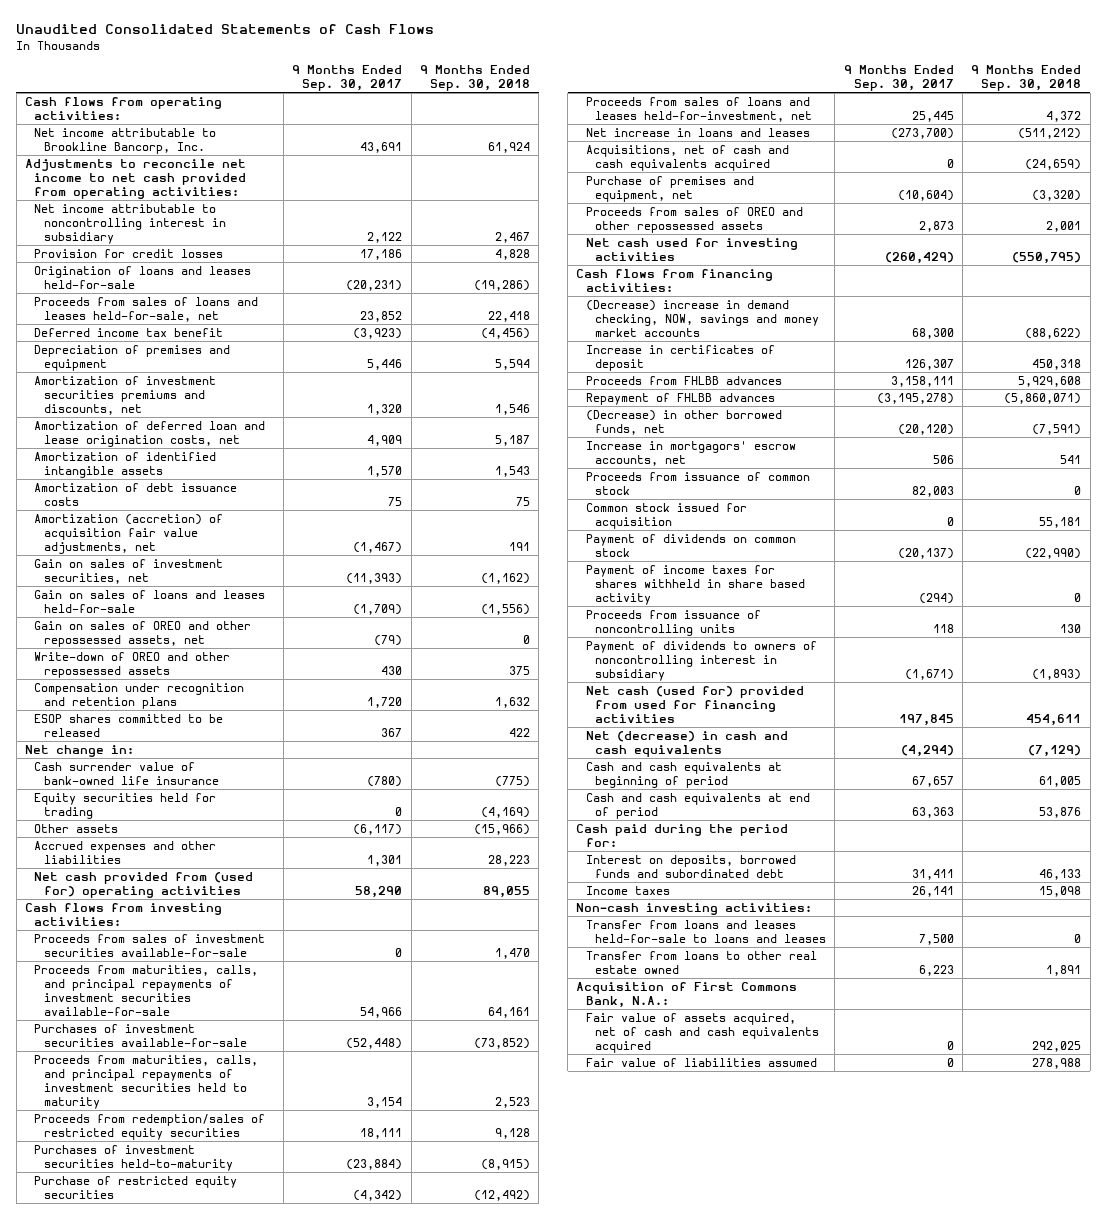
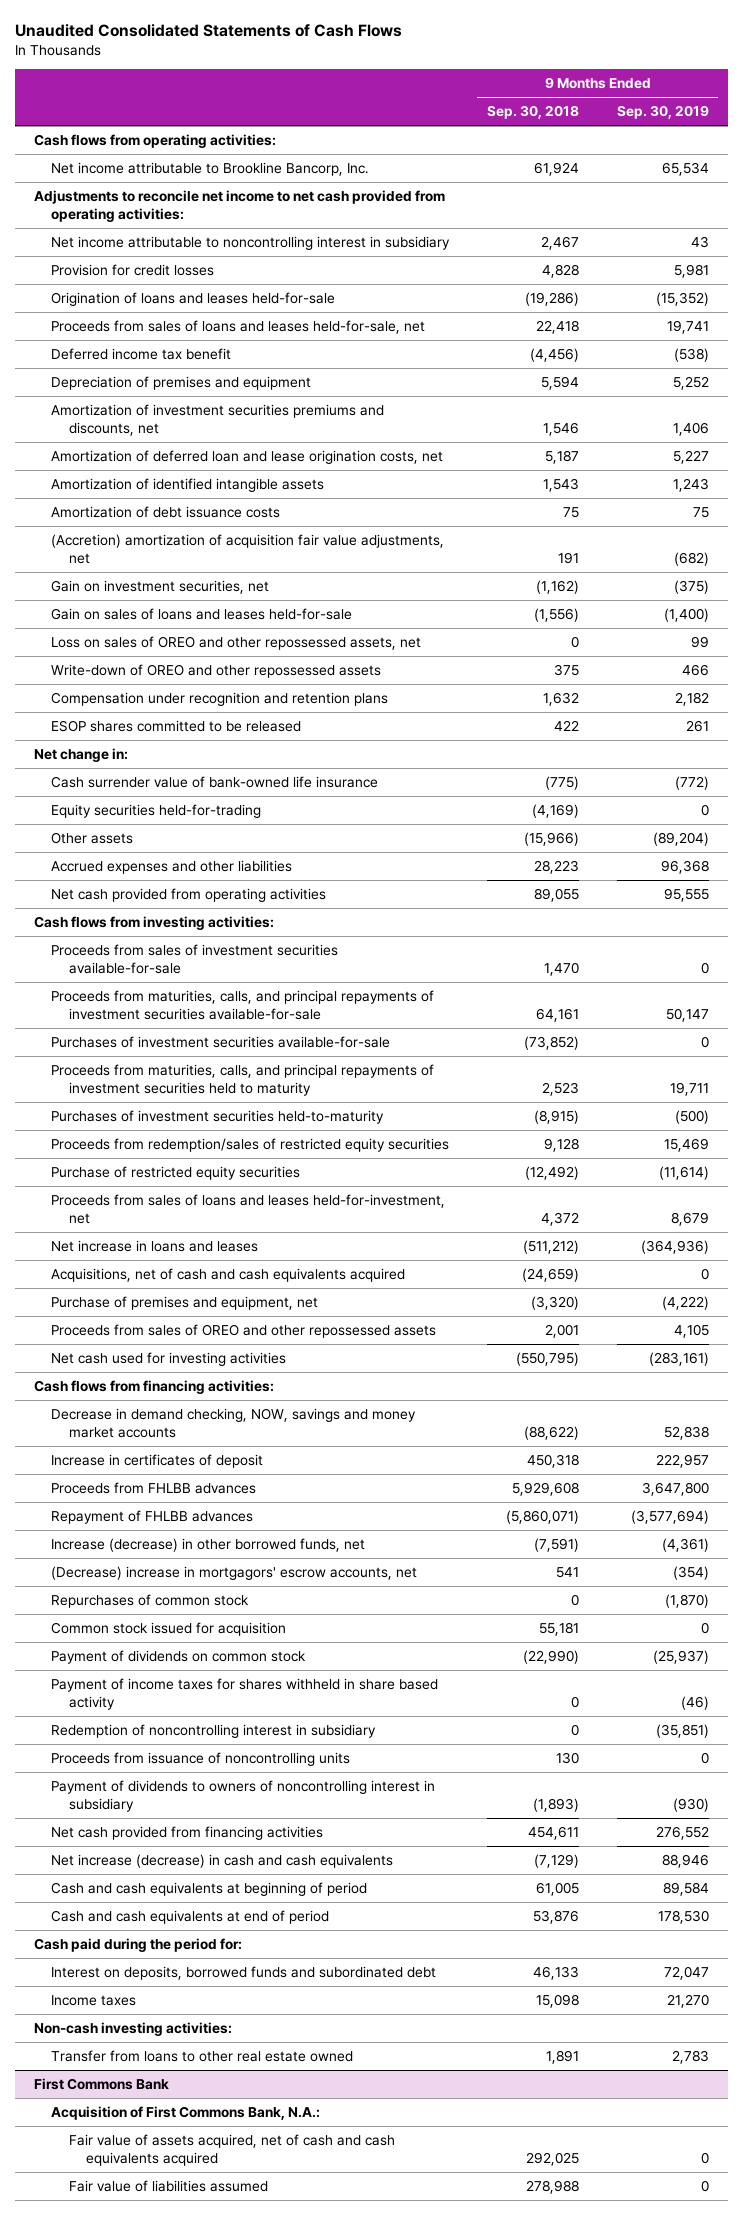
- | 9 Months Ended Sep. 30, 2017 | 9 Months Ended Sep. 30, 2018
+ | 9 Months Ended Sep. 30, 2018 | 9 Months Ended Sep. 30, 2019
- Amortization (accretion) of acquisition fair value adjustments, net | (1,467) | 191
- Gain on sales of investment securities, net | (11,393) | (1,162)
+ (Accretion) amortization of acquisition fair value adjustments, net | 191 | (682)
+ Gain on investment securities, net | (1,162) | (375)
- Gain on sales of OREO and other repossessed assets, net | (79) | 0
+ Loss on sales of OREO and other repossessed assets, net | 0 | 99
- Equity securities held for trading | 0 | (4,169)
+ Equity securities held-for-trading | (4,169) | 0
- Net cash provided from (used for) operating activities | 58,290 | 89,055
+ Net cash provided from operating activities | 89,055 | 95,555
moved down: Proceeds from redemption/sales of restricted equity securities | 9,128 | 15,469
- (Decrease) increase in demand checking, NOW, savings and money market accounts | 68,300 | (88,622)
+ Decrease in demand checking, NOW, savings and money market accounts | (88,622) | 52,838
- (Decrease) in other borrowed funds, net | (20,120) | (7,591)
- Increase in mortgagors' escrow accounts, net | 506 | 541
- Proceeds from issuance of common stock | 82,003 | 0
+ Increase (decrease) in other borrowed funds, net | (7,591) | (4,361)
+ (Decrease) increase in mortgagors' escrow accounts, net | 541 | (354)
+ Repurchases of common stock | 0 | (1,870)
+ Redemption of noncontrolling interest in subsidiary | 0 | (35,851)
- Net cash (used for) provided from used for financing activities | 197,845 | 454,611
- Net (decrease) in cash and cash equivalents | (4,294) | (7,129)
+ Net cash provided from financing activities | 454,611 | 276,552
+ Net increase (decrease) in cash and cash equivalents | (7,129) | 88,946
- Transfer from loans and leases held-for-sale to loans and leases | 7,500 | 0
+ First Commons Bank

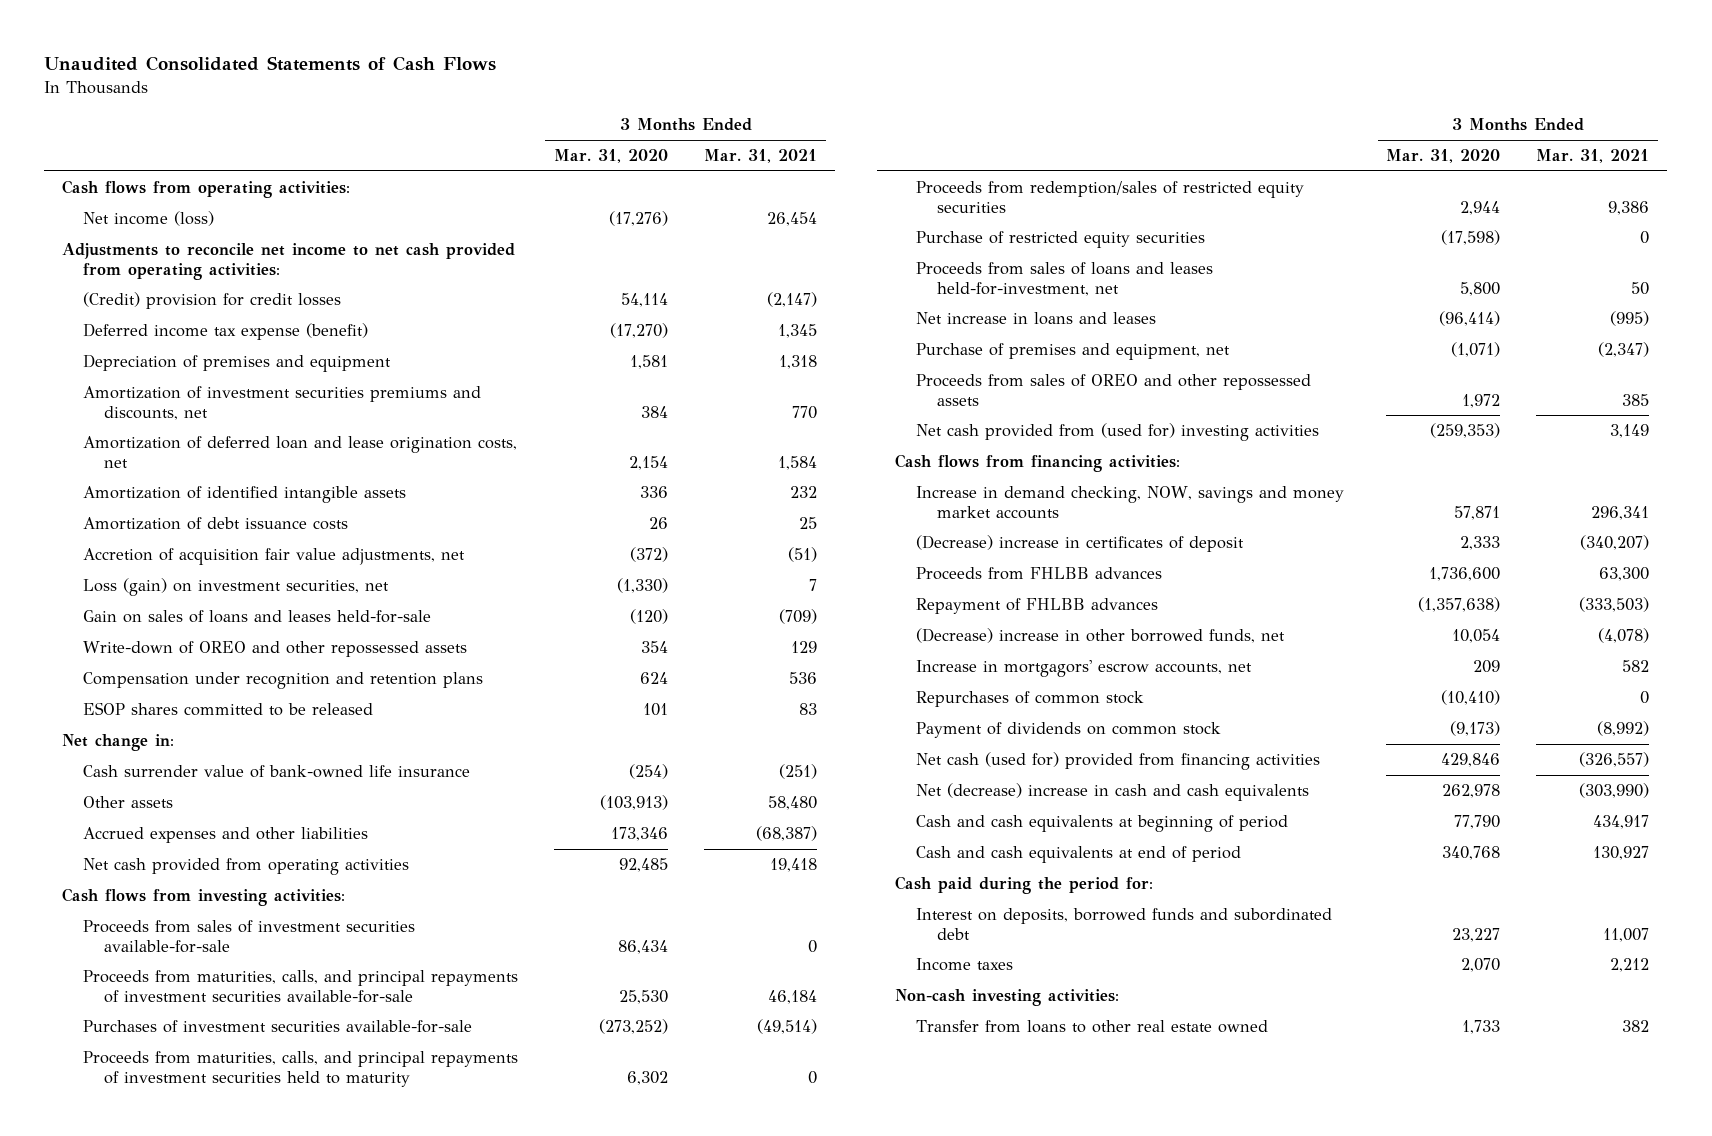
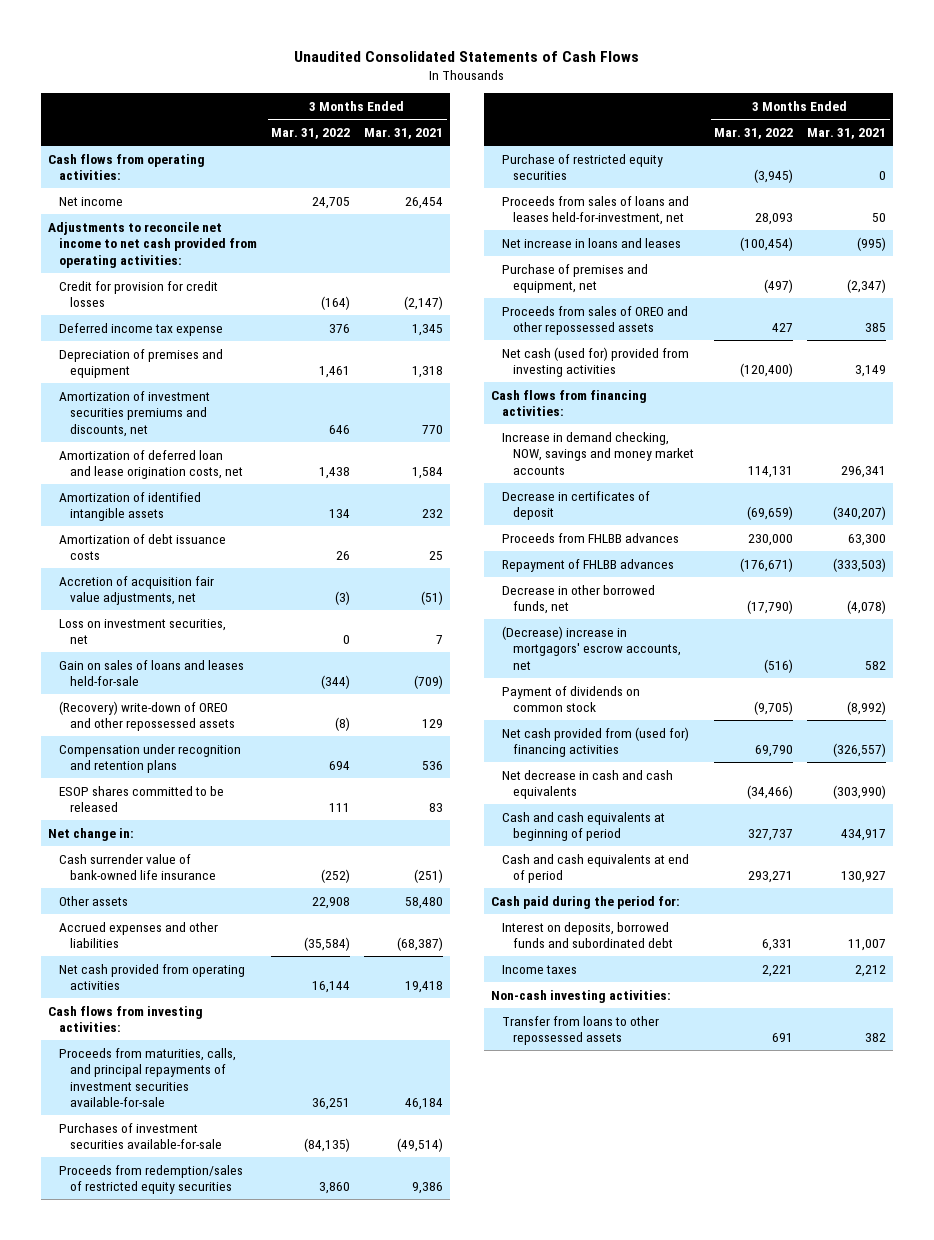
- | 3 Months Ended Mar. 31, 2020 | 3 Months Ended Mar. 31, 2021
+ | 3 Months Ended Mar. 31, 2022 | 3 Months Ended Mar. 31, 2021
- Net income (loss) | (17,276) | 26,454
+ Net income | 24,705 | 26,454
- (Credit) provision for credit losses | 54,114 | (2,147)
- Deferred income tax expense (benefit) | (17,270) | 1,345
+ Credit for provision for credit losses | (164) | (2,147)
+ Deferred income tax expense | 376 | 1,345
- Loss (gain) on investment securities, net | (1,330) | 7
+ Loss on investment securities, net | 0 | 7
- Write-down of OREO and other repossessed assets | 354 | 129
+ (Recovery) write-down of OREO and other repossessed assets | (8) | 129
- Proceeds from sales of investment securities available-for-sale | 86,434 | 0
- Proceeds from maturities, calls, and principal repayments of investment securities held to maturity | 6,302 | 0
- Net cash provided from (used for) investing activities | (259,353) | 3,149
+ Net cash (used for) provided from investing activities | (120,400) | 3,149
- (Decrease) increase in certificates of deposit | 2,333 | (340,207)
+ Decrease in certificates of deposit | (69,659) | (340,207)
- (Decrease) increase in other borrowed funds, net | 10,054 | (4,078)
- Increase in mortgagors' escrow accounts, net | 209 | 582
- Repurchases of common stock | (10,410) | 0
+ Decrease in other borrowed funds, net | (17,790) | (4,078)
+ (Decrease) increase in mortgagors' escrow accounts, net | (516) | 582
- Net cash (used for) provided from financing activities | 429,846 | (326,557)
- Net (decrease) increase in cash and cash equivalents | 262,978 | (303,990)
+ Net cash provided from (used for) financing activities | 69,790 | (326,557)
+ Net decrease in cash and cash equivalents | (34,466) | (303,990)
- Transfer from loans to other real estate owned | 1,733 | 382
+ Transfer from loans to other repossessed assets | 691 | 382

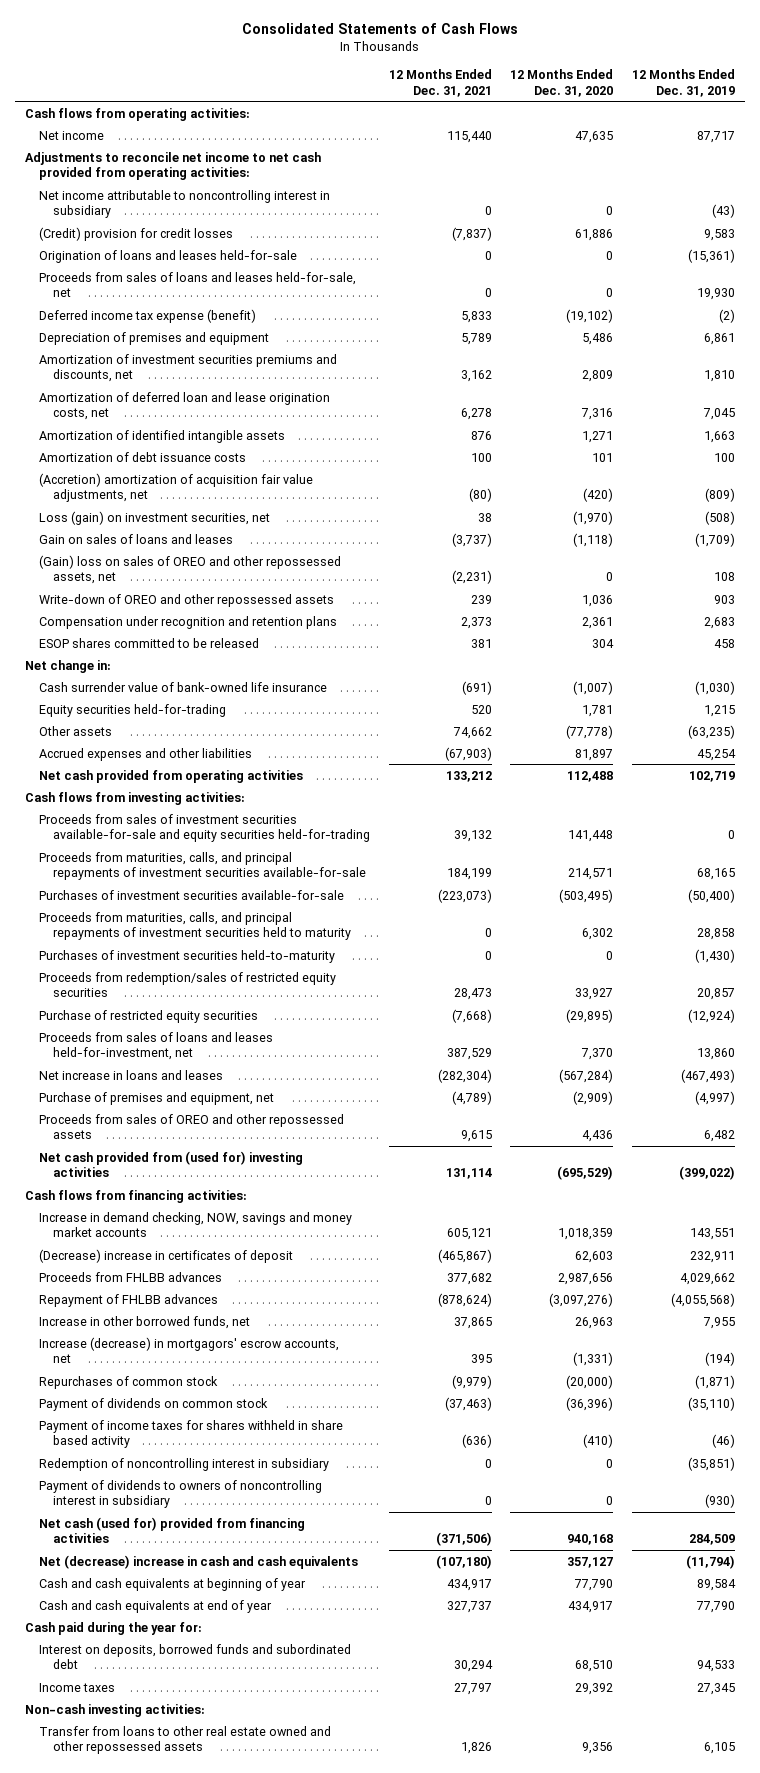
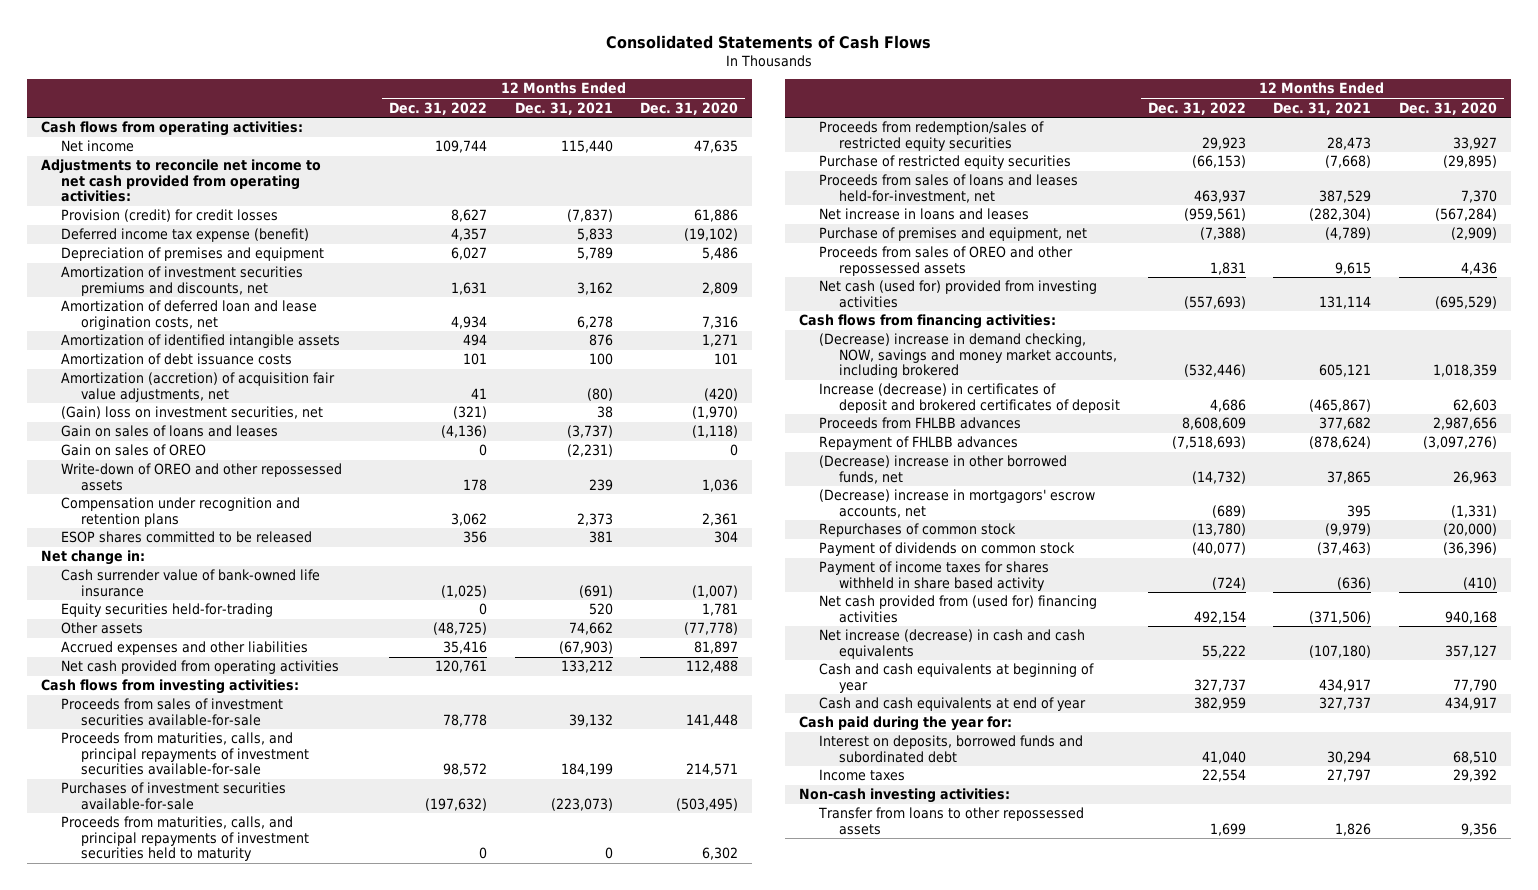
- | 12 Months Ended Dec. 31, 2021 | 12 Months Ended Dec. 31, 2020 | 12 Months Ended Dec. 31, 2019
+ | 12 Months Ended Dec. 31, 2022 | 12 Months Ended Dec. 31, 2021 | 12 Months Ended Dec. 31, 2020
- Net income attributable to noncontrolling interest in subsidiary | 0 | 0 | (43)
- (Credit) provision for credit losses | (7,837) | 61,886 | 9,583
- Origination of loans and leases held-for-sale | 0 | 0 | (15,361)
- Proceeds from sales of loans and leases held-for-sale, net | 0 | 0 | 19,930
+ Provision (credit) for credit losses | 8,627 | (7,837) | 61,886
- (Accretion) amortization of acquisition fair value adjustments, net | (80) | (420) | (809)
- Loss (gain) on investment securities, net | 38 | (1,970) | (508)
+ Amortization (accretion) of acquisition fair value adjustments, net | 41 | (80) | (420)
+ (Gain) loss on investment securities, net | (321) | 38 | (1,970)
- (Gain) loss on sales of OREO and other repossessed assets, net | (2,231) | 0 | 108
+ Gain on sales of OREO | 0 | (2,231) | 0
- Proceeds from sales of investment securities available-for-sale and equity securities held-for-trading | 39,132 | 141,448 | 0
+ Proceeds from sales of investment securities available-for-sale | 78,778 | 39,132 | 141,448
- Purchases of investment securities held-to-maturity | 0 | 0 | (1,430)
- Net cash provided from (used for) investing activities | 131,114 | (695,529) | (399,022)
+ Net cash (used for) provided from investing activities | (557,693) | 131,114 | (695,529)
- Increase in demand checking, NOW, savings and money market accounts | 605,121 | 1,018,359 | 143,551
- (Decrease) increase in certificates of deposit | (465,867) | 62,603 | 232,911
+ (Decrease) increase in demand checking, NOW, savings and money market accounts, including brokered | (532,446) | 605,121 | 1,018,359
+ Increase (decrease) in certificates of deposit and brokered certificates of deposit | 4,686 | (465,867) | 62,603
- Increase in other borrowed funds, net | 37,865 | 26,963 | 7,955
- Increase (decrease) in mortgagors' escrow accounts, net | 395 | (1,331) | (194)
+ (Decrease) increase in other borrowed funds, net | (14,732) | 37,865 | 26,963
+ (Decrease) increase in mortgagors' escrow accounts, net | (689) | 395 | (1,331)
- Redemption of noncontrolling interest in subsidiary | 0 | 0 | (35,851)
- Payment of dividends to owners of noncontrolling interest in subsidiary | 0 | 0 | (930)
- Net cash (used for) provided from financing activities | (371,506) | 940,168 | 284,509
- Net (decrease) increase in cash and cash equivalents | (107,180) | 357,127 | (11,794)
+ Net cash provided from (used for) financing activities | 492,154 | (371,506) | 940,168
+ Net increase (decrease) in cash and cash equivalents | 55,222 | (107,180) | 357,127
- Transfer from loans to other real estate owned and other repossessed assets | 1,826 | 9,356 | 6,105
+ Transfer from loans to other repossessed assets | 1,699 | 1,826 | 9,356

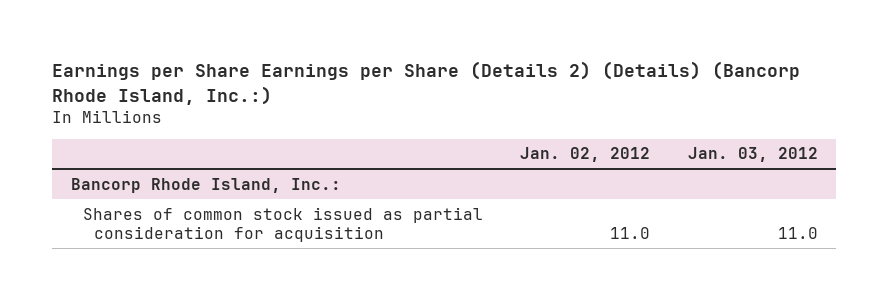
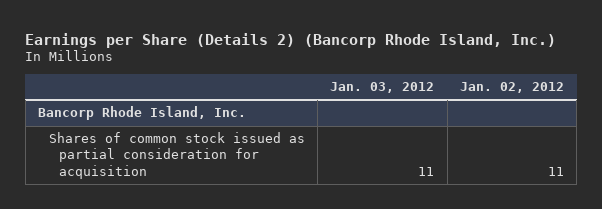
- Earnings per Share Earnings per Share (Details 2) (Details) (Bancorp Rhode Island, Inc.:)
+ Earnings per Share (Details 2) (Bancorp Rhode Island, Inc.)
- | Jan. 02, 2012 | Jan. 03, 2012
+ | Jan. 03, 2012 | Jan. 02, 2012
- Bancorp Rhode Island, Inc.:
- Shares of common stock issued as partial consideration for acquisition | 11.0 | 11.0
+ Bancorp Rhode Island, Inc.
+ Shares of common stock issued as partial consideration for acquisition | 11 | 11

